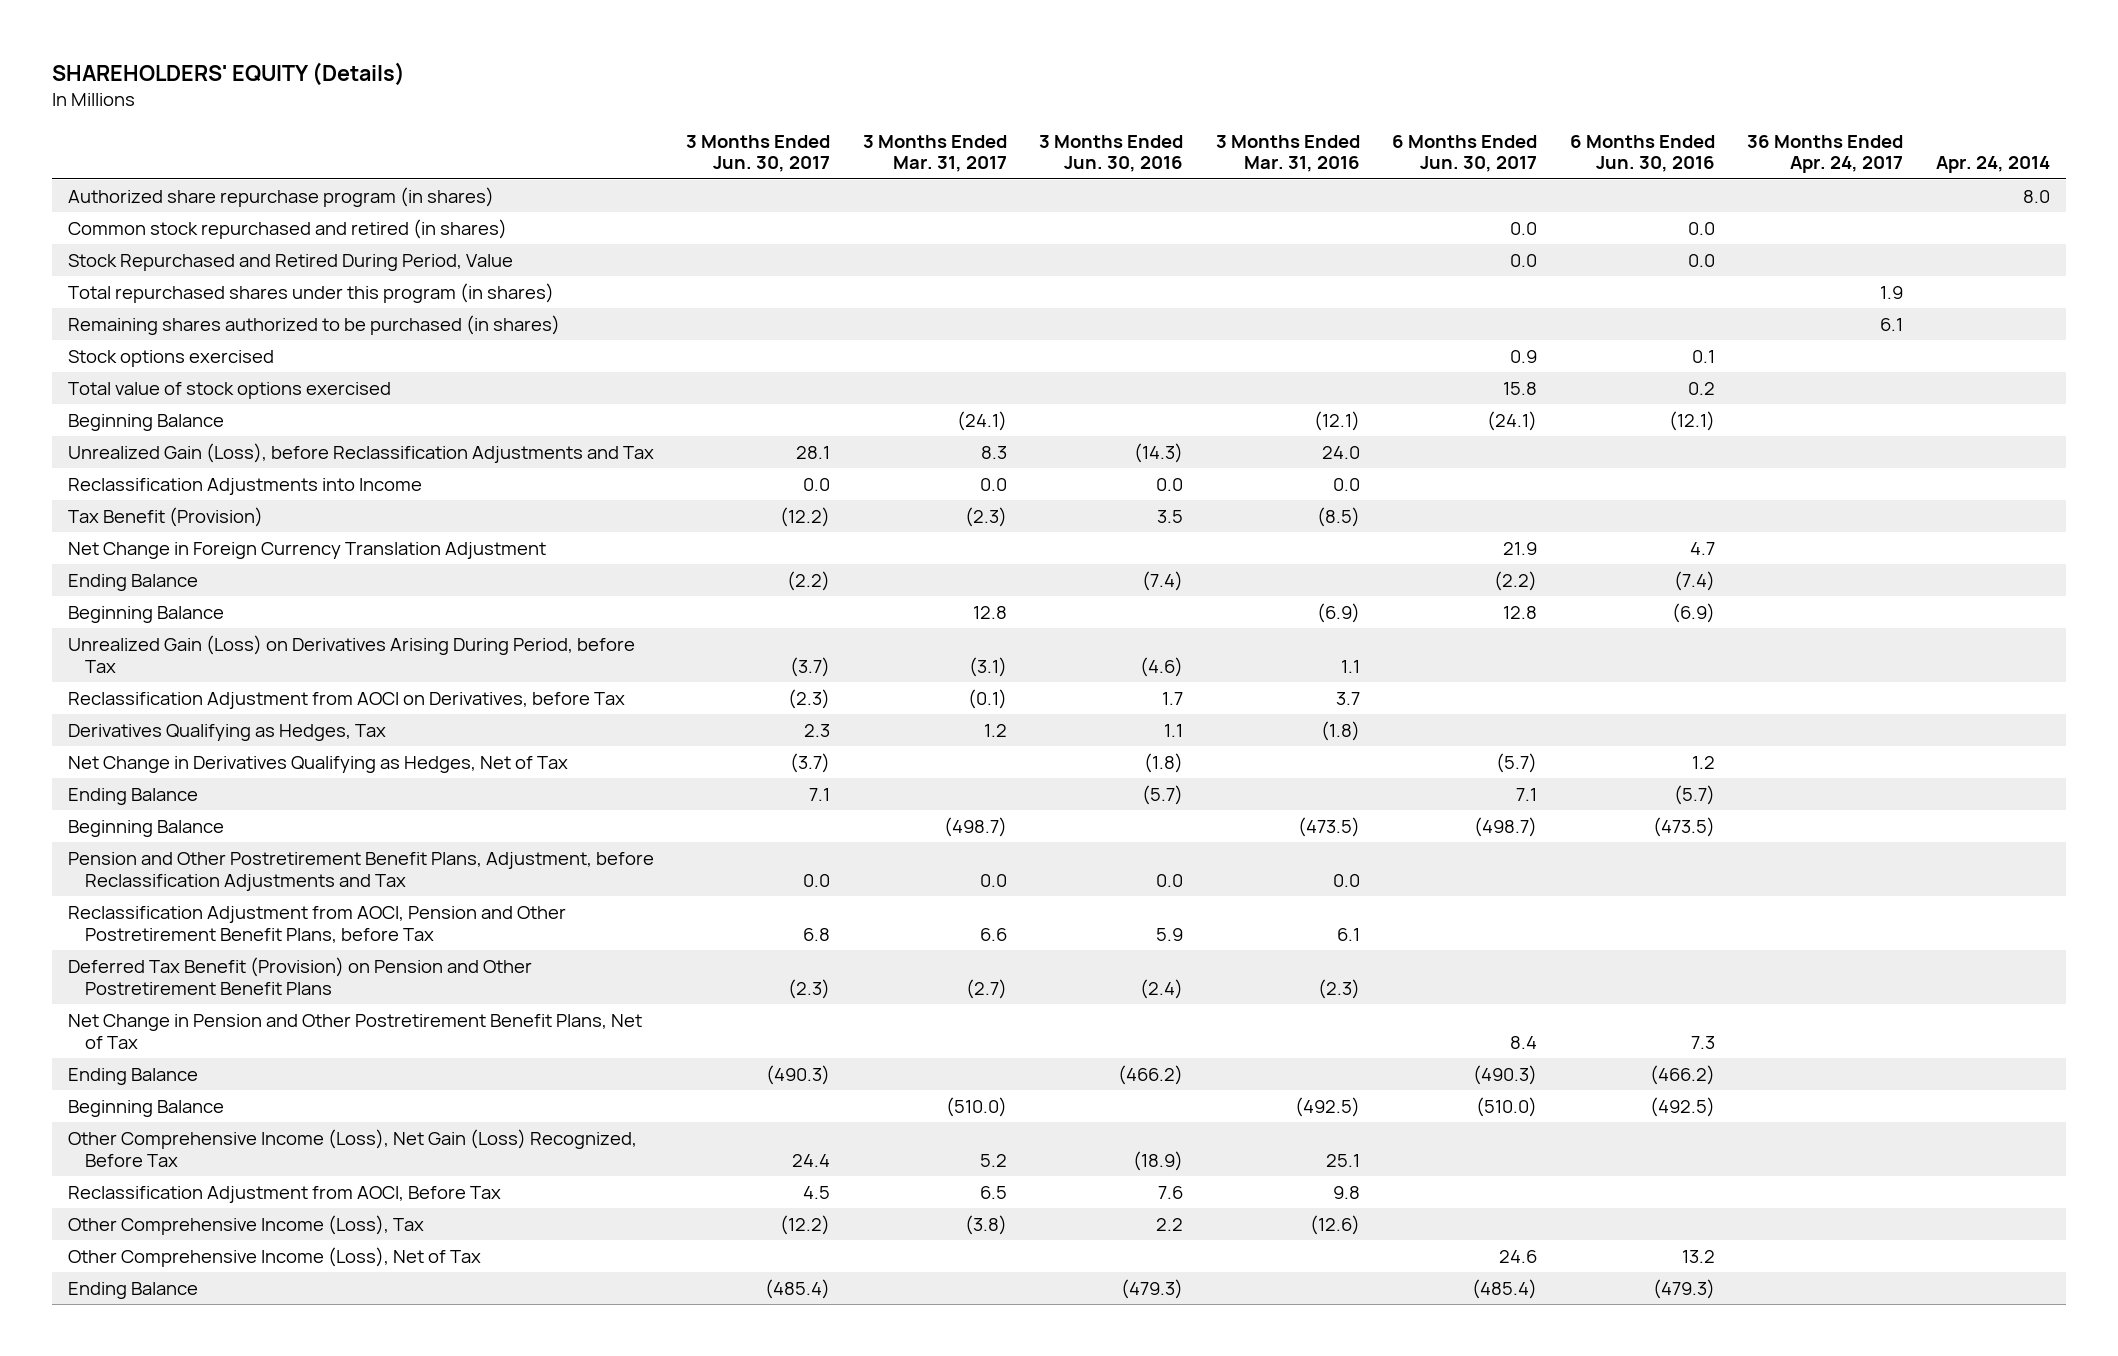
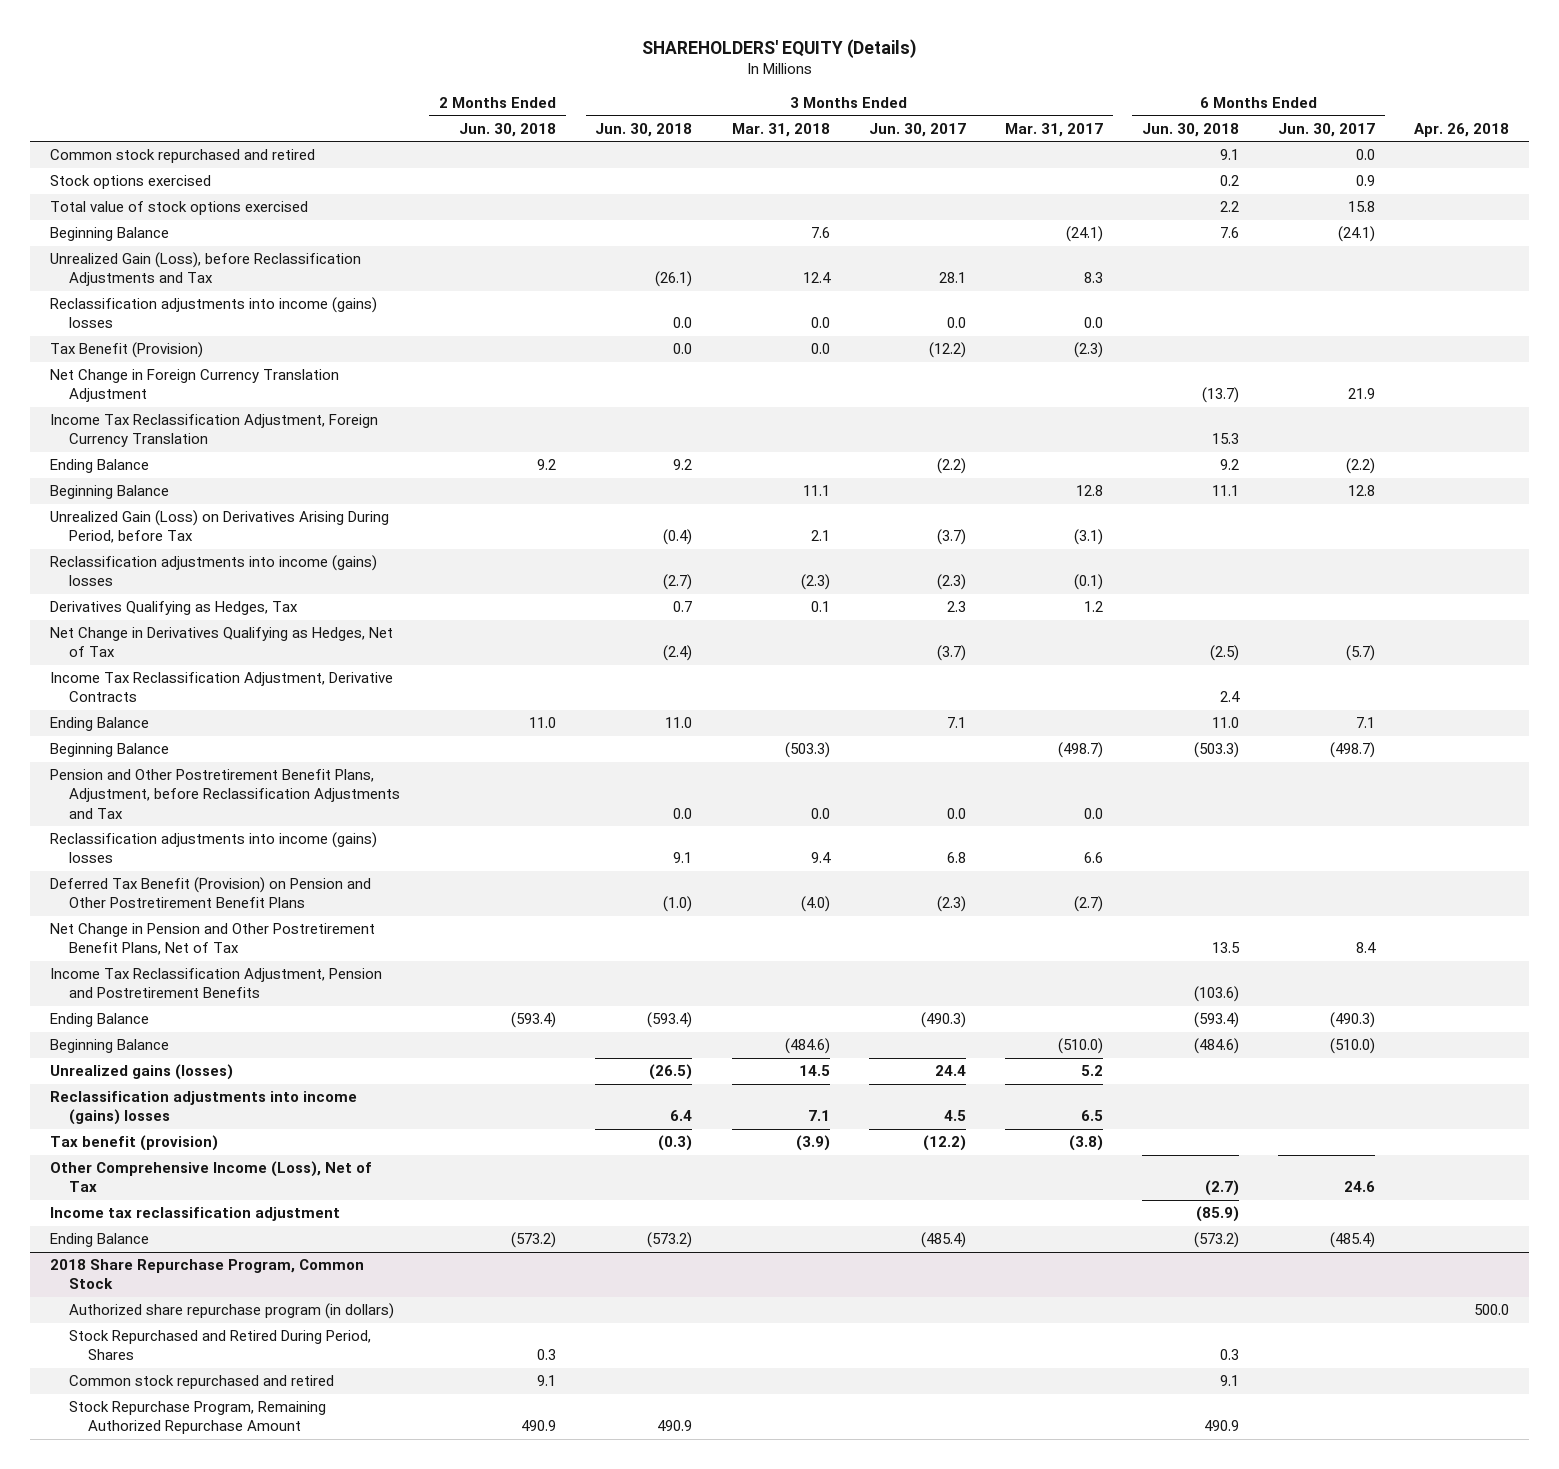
- | 3 Months Ended Jun. 30, 2017 | 3 Months Ended Mar. 31, 2017 | 3 Months Ended Jun. 30, 2016 | 3 Months Ended Mar. 31, 2016 | 6 Months Ended Jun. 30, 2017 | 6 Months Ended Jun. 30, 2016 | 36 Months Ended Apr. 24, 2017 | Apr. 24, 2014
+ | 2 Months Ended Jun. 30, 2018 | 3 Months Ended Jun. 30, 2018 | 3 Months Ended Mar. 31, 2018 | 3 Months Ended Jun. 30, 2017 | 3 Months Ended Mar. 31, 2017 | 6 Months Ended Jun. 30, 2018 | 6 Months Ended Jun. 30, 2017 | Apr. 26, 2018
- Authorized share repurchase program (in shares) | | | | | | | | 8.0
- Common stock repurchased and retired (in shares) | | | | | 0.0 | 0.0 | |
- Stock Repurchased and Retired During Period, Value | | | | | 0.0 | 0.0 | |
- Total repurchased shares under this program (in shares) | | | | | | | 1.9 |
- Remaining shares authorized to be purchased (in shares) | | | | | | | 6.1 |
+ Common stock repurchased and retired | | | | | | 9.1 | 0.0 |
- Reclassification Adjustments into Income | 0.0 | 0.0 | 0.0 | 0.0 | | | |
+ Reclassification adjustments into income (gains) losses | | 0.0 | 0.0 | 0.0 | 0.0 | | |
+ Income Tax Reclassification Adjustment, Foreign Currency Translation | | | | | | 15.3 | |
- Reclassification Adjustment from AOCI on Derivatives, before Tax | (2.3) | (0.1) | 1.7 | 3.7 | | | |
+ Reclassification adjustments into income (gains) losses | | (2.7) | (2.3) | (2.3) | (0.1) | | |
+ Income Tax Reclassification Adjustment, Derivative Contracts | | | | | | 2.4 | |
- Reclassification Adjustment from AOCI, Pension and Other Postretirement Benefit Plans, before Tax | 6.8 | 6.6 | 5.9 | 6.1 | | | |
+ Reclassification adjustments into income (gains) losses | | 9.1 | 9.4 | 6.8 | 6.6 | | |
+ Income Tax Reclassification Adjustment, Pension and Postretirement Benefits | | | | | | (103.6) | |
- Other Comprehensive Income (Loss), Net Gain (Loss) Recognized, Before Tax | 24.4 | 5.2 | (18.9) | 25.1 | | | |
- Reclassification Adjustment from AOCI, Before Tax | 4.5 | 6.5 | 7.6 | 9.8 | | | |
- Other Comprehensive Income (Loss), Tax | (12.2) | (3.8) | 2.2 | (12.6) | | | |
+ Unrealized gains (losses) | | (26.5) | 14.5 | 24.4 | 5.2 | | |
+ Reclassification adjustments into income (gains) losses | | 6.4 | 7.1 | 4.5 | 6.5 | | |
+ Tax benefit (provision) | | (0.3) | (3.9) | (12.2) | (3.8) | | |
+ Income tax reclassification adjustment | | | | | | (85.9) | |
+ 2018 Share Repurchase Program, Common Stock
+ Authorized share repurchase program (in dollars) | | | | | | | | 500.0
+ Stock Repurchased and Retired During Period, Shares | 0.3 | | | | | 0.3 | |
+ Common stock repurchased and retired | 9.1 | | | | | 9.1 | |
+ Stock Repurchase Program, Remaining Authorized Repurchase Amount | 490.9 | 490.9 | | | | 490.9 | |

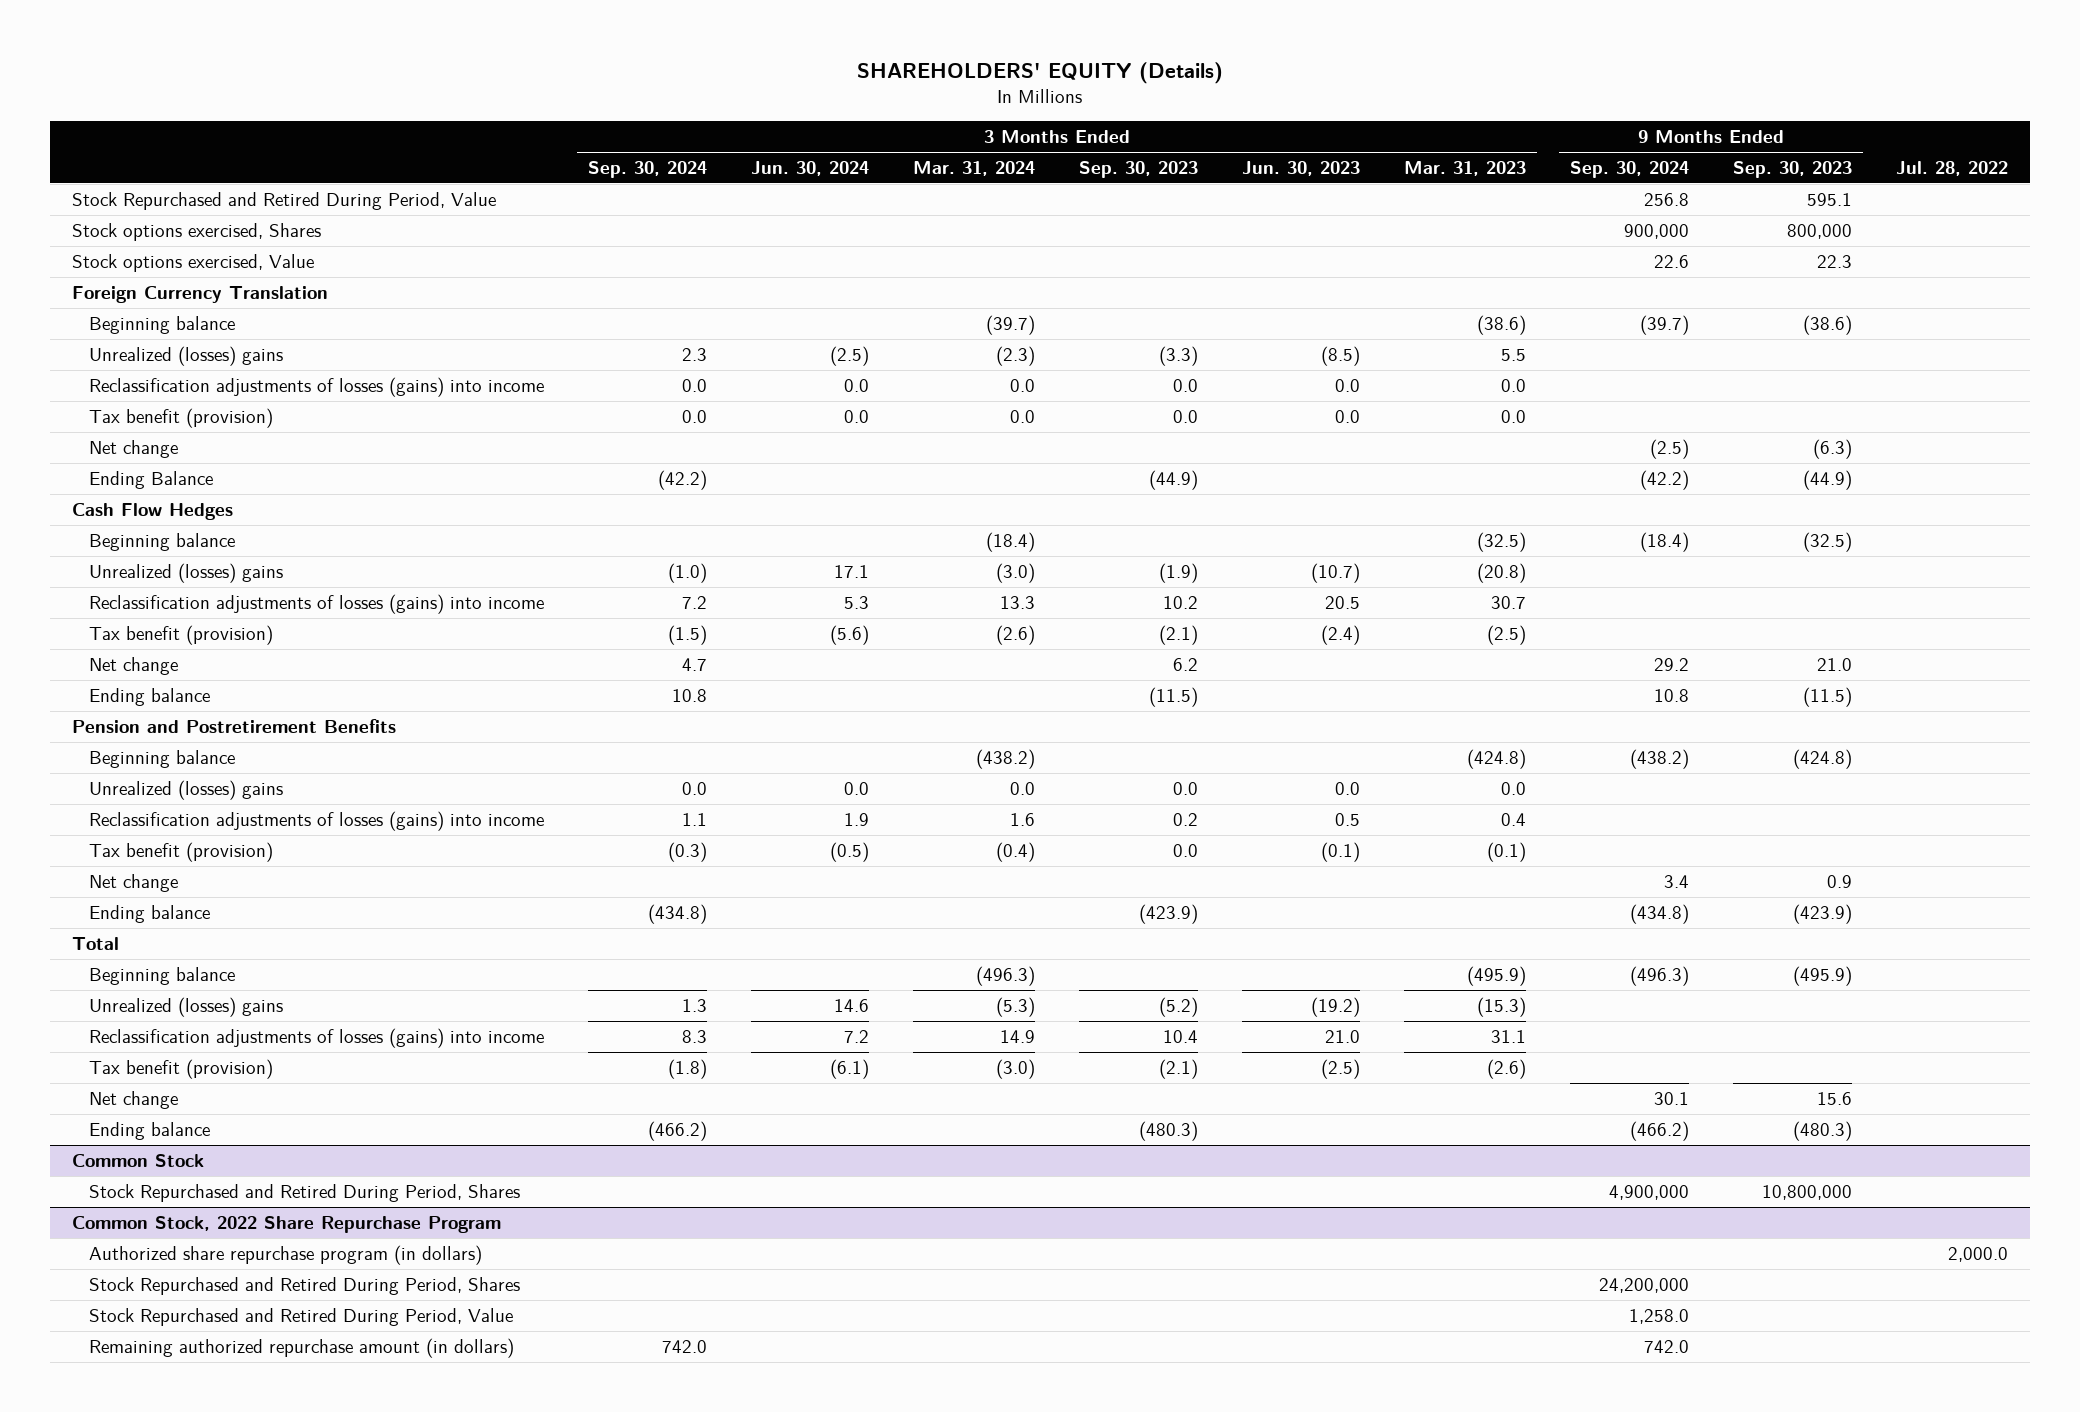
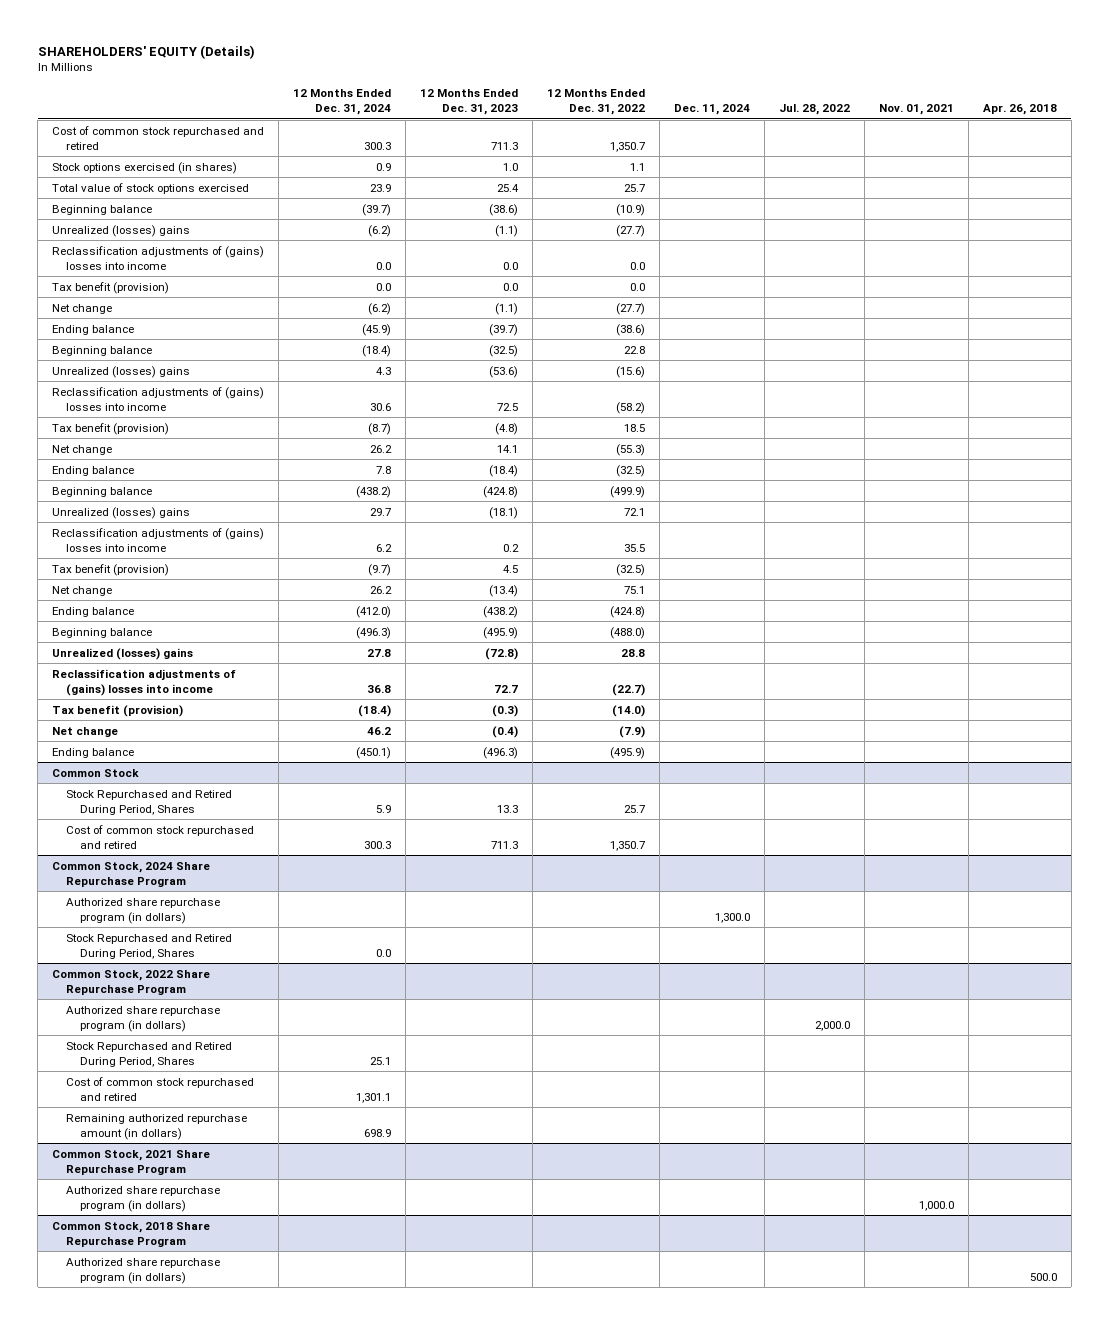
- | 3 Months Ended Sep. 30, 2024 | 3 Months Ended Jun. 30, 2024 | 3 Months Ended Mar. 31, 2024 | 3 Months Ended Sep. 30, 2023 | 3 Months Ended Jun. 30, 2023 | 3 Months Ended Mar. 31, 2023 | 9 Months Ended Sep. 30, 2024 | 9 Months Ended Sep. 30, 2023 | Jul. 28, 2022
+ | 12 Months Ended Dec. 31, 2024 | 12 Months Ended Dec. 31, 2023 | 12 Months Ended Dec. 31, 2022 | Dec. 11, 2024 | Jul. 28, 2022 | Nov. 01, 2021 | Apr. 26, 2018
- Stock Repurchased and Retired During Period, Value | | | | | | | 256.8 | 595.1 |
- Stock options exercised, Shares | | | | | | | 900,000 | 800,000 |
- Stock options exercised, Value | | | | | | | 22.6 | 22.3 |
- Foreign Currency Translation
+ Cost of common stock repurchased and retired | 300.3 | 711.3 | 1,350.7 | | | |
+ Stock options exercised (in shares) | 0.9 | 1.0 | 1.1 | | | |
+ Total value of stock options exercised | 23.9 | 25.4 | 25.7 | | | |
- Reclassification adjustments of losses (gains) into income | 0.0 | 0.0 | 0.0 | 0.0 | 0.0 | 0.0 | | |
+ Reclassification adjustments of (gains) losses into income | 0.0 | 0.0 | 0.0 | | | |
- Ending Balance | (42.2) | | | (44.9) | | | (42.2) | (44.9) |
- Cash Flow Hedges
+ Ending balance | (45.9) | (39.7) | (38.6) | | | |
- Reclassification adjustments of losses (gains) into income | 7.2 | 5.3 | 13.3 | 10.2 | 20.5 | 30.7 | | |
+ Reclassification adjustments of (gains) losses into income | 30.6 | 72.5 | (58.2) | | | |
- Pension and Postretirement Benefits
- Reclassification adjustments of losses (gains) into income | 1.1 | 1.9 | 1.6 | 0.2 | 0.5 | 0.4 | | |
+ Reclassification adjustments of (gains) losses into income | 6.2 | 0.2 | 35.5 | | | |
- Total
- Reclassification adjustments of losses (gains) into income | 8.3 | 7.2 | 14.9 | 10.4 | 21.0 | 31.1 | | |
+ Reclassification adjustments of (gains) losses into income | 36.8 | 72.7 | (22.7) | | | |
@ Common Stock
+ Cost of common stock repurchased and retired | 300.3 | 711.3 | 1,350.7 | | | |
+ Common Stock, 2024 Share Repurchase Program
+ Authorized share repurchase program (in dollars) | | | | 1,300.0 | | |
+ Stock Repurchased and Retired During Period, Shares | 0.0 | | | | | |
@ Common Stock, 2022 Share Repurchase Program
- Stock Repurchased and Retired During Period, Value | | | | | | | 1,258.0 | |
+ Cost of common stock repurchased and retired | 1,301.1 | | | | | |
+ Common Stock, 2021 Share Repurchase Program
+ Authorized share repurchase program (in dollars) | | | | | | 1,000.0 |
+ Common Stock, 2018 Share Repurchase Program
+ Authorized share repurchase program (in dollars) | | | | | | | 500.0

